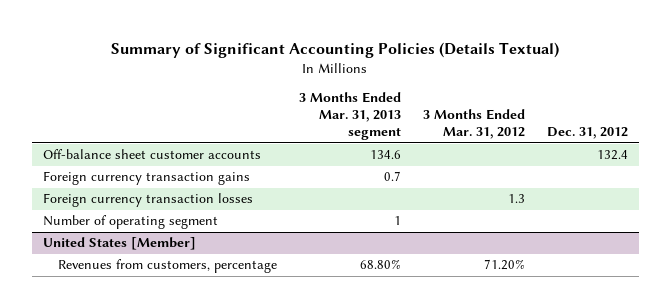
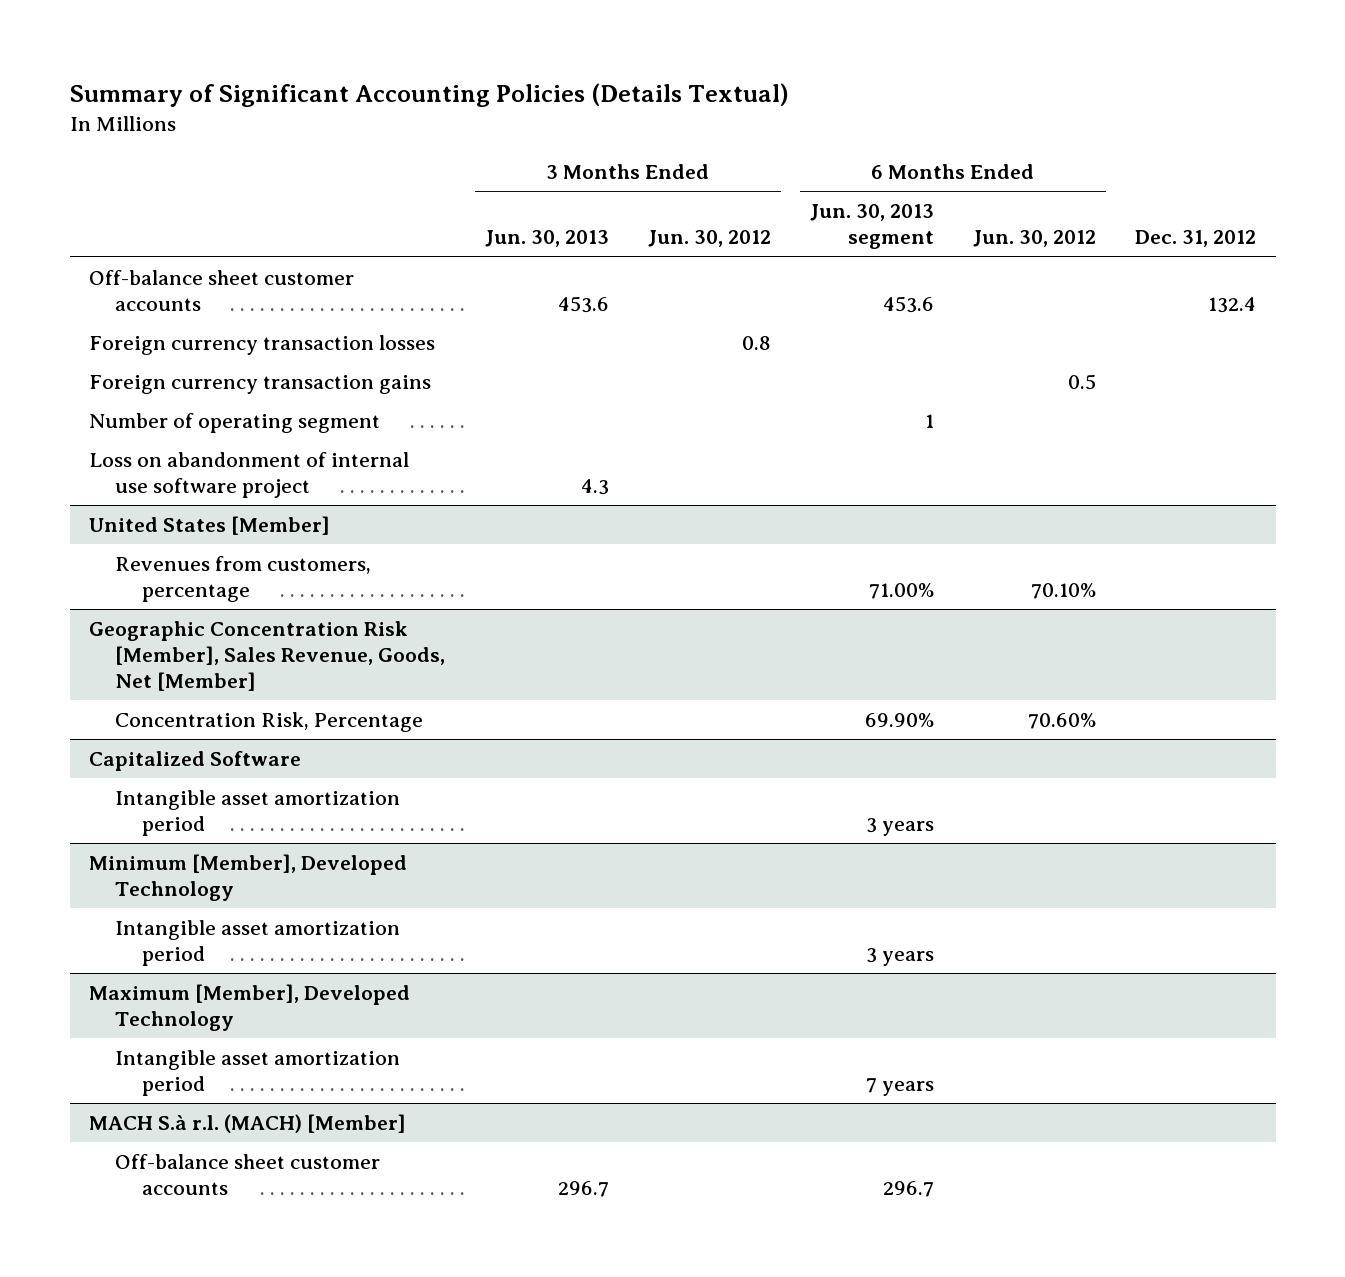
- | 3 Months Ended Mar. 31, 2013 segment | 3 Months Ended Mar. 31, 2012 | Dec. 31, 2012
+ | 3 Months Ended Jun. 30, 2013 | 3 Months Ended Jun. 30, 2012 | 6 Months Ended Jun. 30, 2013 segment | 6 Months Ended Jun. 30, 2012 | Dec. 31, 2012
moved down: Foreign currency transaction gains | | | | 0.5 |
+ Loss on abandonment of internal use software project | 4.3 | | | |
+ Geographic Concentration Risk [Member], Sales Revenue, Goods, Net [Member]
+ Concentration Risk, Percentage | | | 69.90% | 70.60% |
+ Capitalized Software
+ Intangible asset amortization period | | | 3 years | |
+ Minimum [Member], Developed Technology
+ Intangible asset amortization period | | | 3 years | |
+ Maximum [Member], Developed Technology
+ Intangible asset amortization period | | | 7 years | |
+ MACH S.à r.l. (MACH) [Member]
+ Off-balance sheet customer accounts | 296.7 | | 296.7 | |

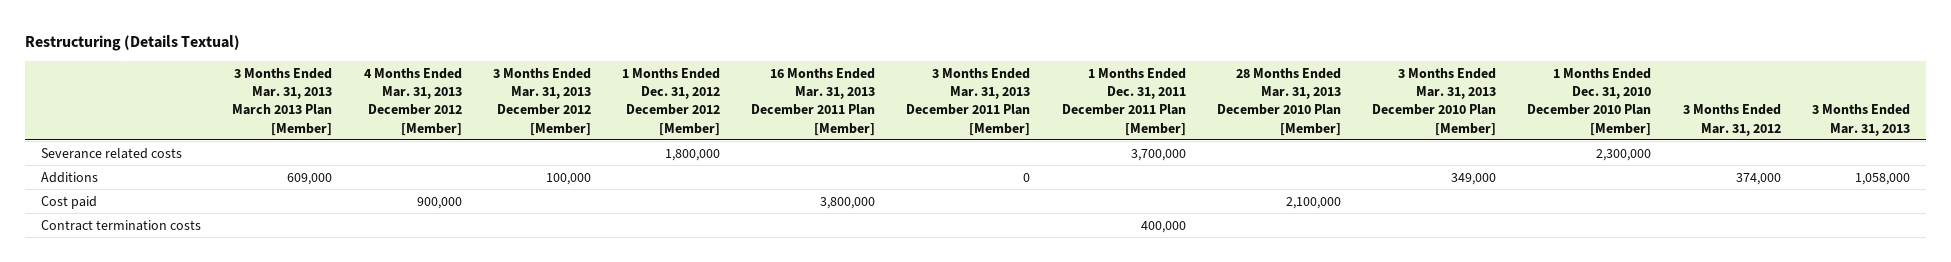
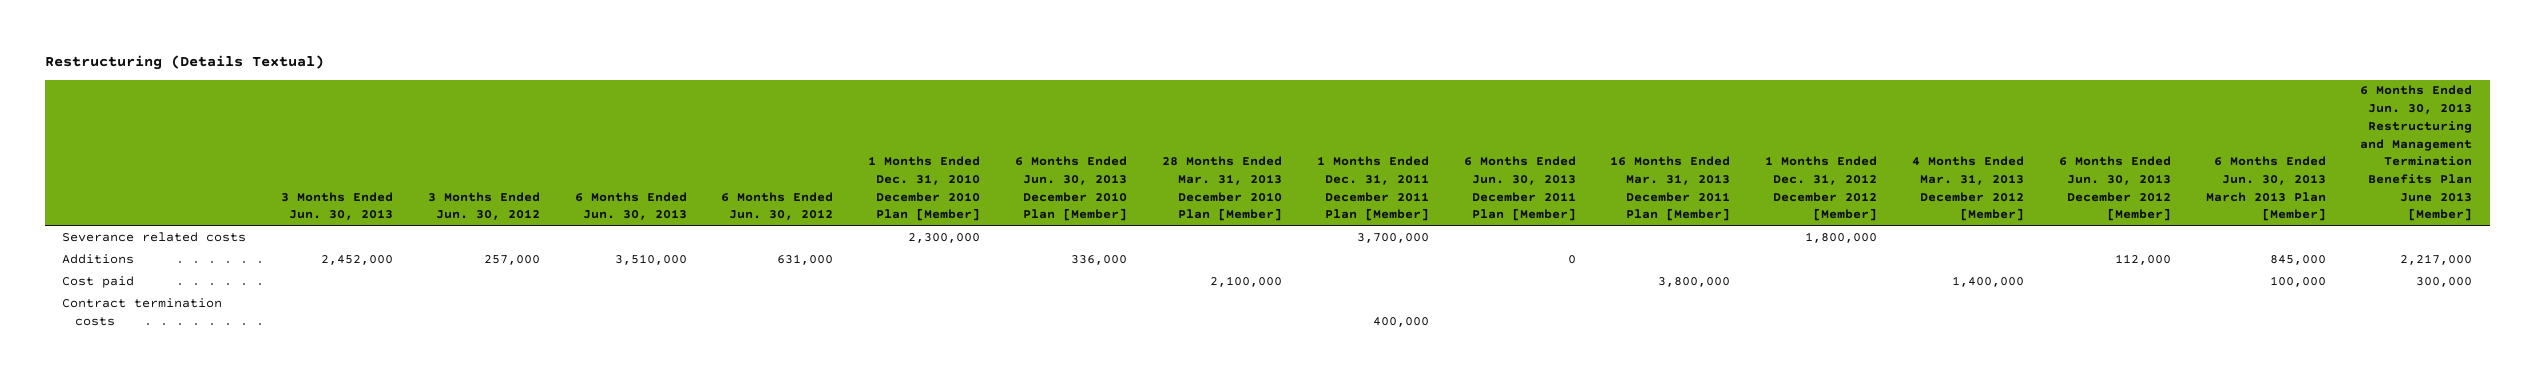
- | 3 Months Ended Mar. 31, 2013 March 2013 Plan [Member] | 4 Months Ended Mar. 31, 2013 December 2012 [Member] | 3 Months Ended Mar. 31, 2013 December 2012 [Member] | 1 Months Ended Dec. 31, 2012 December 2012 [Member] | 16 Months Ended Mar. 31, 2013 December 2011 Plan [Member] | 3 Months Ended Mar. 31, 2013 December 2011 Plan [Member] | 1 Months Ended Dec. 31, 2011 December 2011 Plan [Member] | 28 Months Ended Mar. 31, 2013 December 2010 Plan [Member] | 3 Months Ended Mar. 31, 2013 December 2010 Plan [Member] | 1 Months Ended Dec. 31, 2010 December 2010 Plan [Member] | 3 Months Ended Mar. 31, 2012 | 3 Months Ended Mar. 31, 2013
+ | 3 Months Ended Jun. 30, 2013 | 3 Months Ended Jun. 30, 2012 | 6 Months Ended Jun. 30, 2013 | 6 Months Ended Jun. 30, 2012 | 1 Months Ended Dec. 31, 2010 December 2010 Plan [Member] | 6 Months Ended Jun. 30, 2013 December 2010 Plan [Member] | 28 Months Ended Mar. 31, 2013 December 2010 Plan [Member] | 1 Months Ended Dec. 31, 2011 December 2011 Plan [Member] | 6 Months Ended Jun. 30, 2013 December 2011 Plan [Member] | 16 Months Ended Mar. 31, 2013 December 2011 Plan [Member] | 1 Months Ended Dec. 31, 2012 December 2012 [Member] | 4 Months Ended Mar. 31, 2013 December 2012 [Member] | 6 Months Ended Jun. 30, 2013 December 2012 [Member] | 6 Months Ended Jun. 30, 2013 March 2013 Plan [Member] | 6 Months Ended Jun. 30, 2013 Restructuring and Management Termination Benefits Plan June 2013 [Member]
- Cost paid | | 900,000 | | | 3,800,000 | | | 2,100,000 | | | |
+ Cost paid | | | | | | | 2,100,000 | | | 3,800,000 | | 1,400,000 | | 100,000 | 300,000

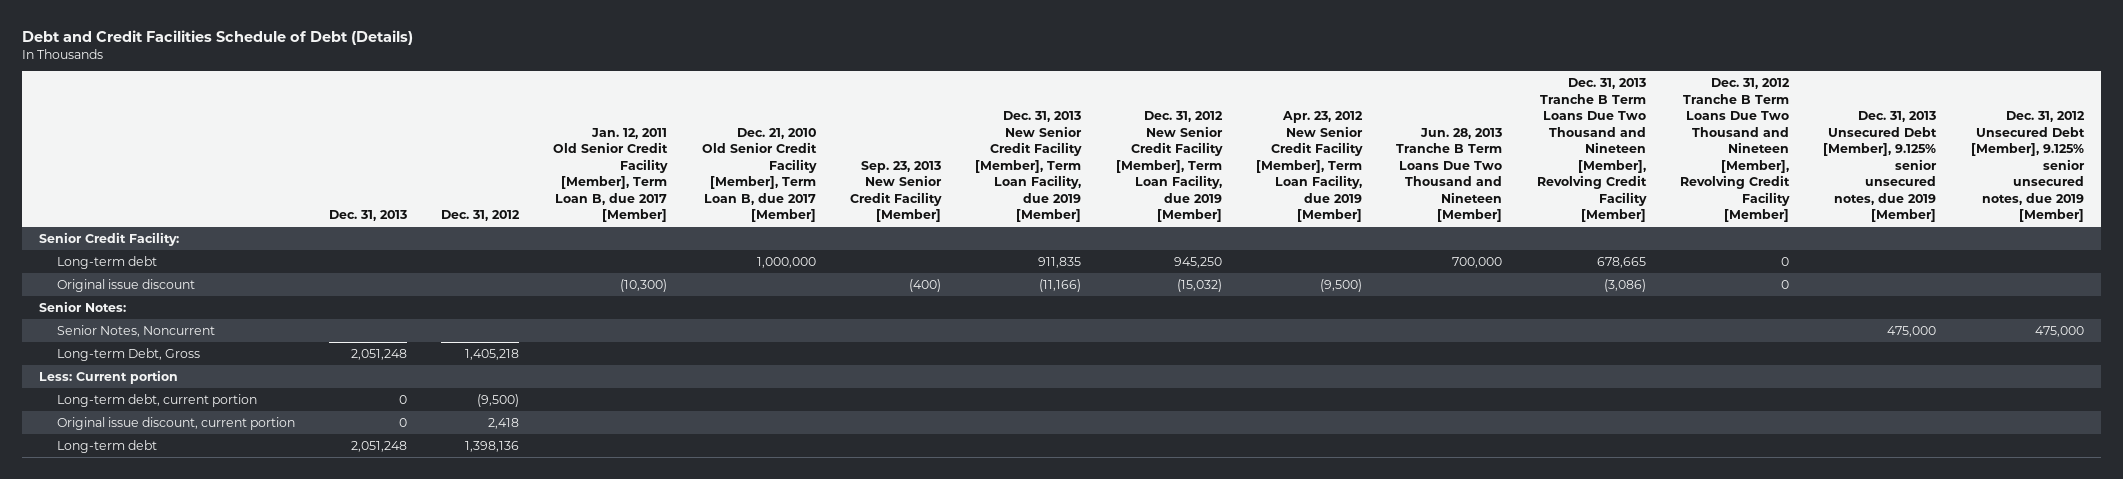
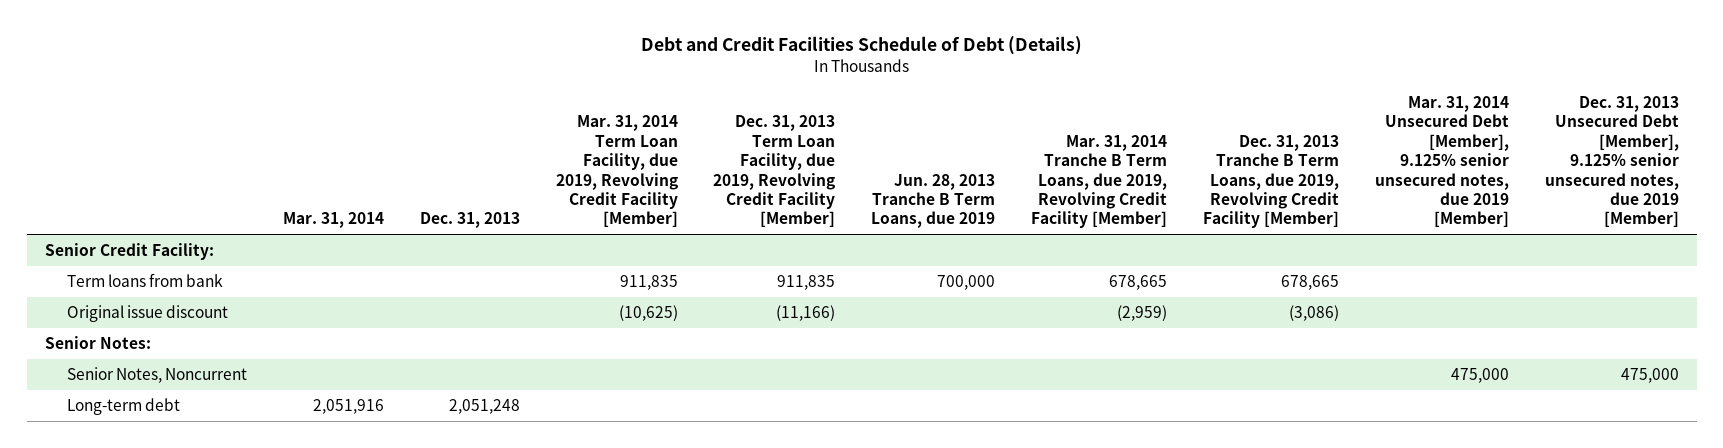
- | Dec. 31, 2013 | Dec. 31, 2012 | Jan. 12, 2011 Old Senior Credit Facility [Member], Term Loan B, due 2017 [Member] | Dec. 21, 2010 Old Senior Credit Facility [Member], Term Loan B, due 2017 [Member] | Sep. 23, 2013 New Senior Credit Facility [Member] | Dec. 31, 2013 New Senior Credit Facility [Member], Term Loan Facility, due 2019 [Member] | Dec. 31, 2012 New Senior Credit Facility [Member], Term Loan Facility, due 2019 [Member] | Apr. 23, 2012 New Senior Credit Facility [Member], Term Loan Facility, due 2019 [Member] | Jun. 28, 2013 Tranche B Term Loans Due Two Thousand and Nineteen [Member] | Dec. 31, 2013 Tranche B Term Loans Due Two Thousand and Nineteen [Member], Revolving Credit Facility [Member] | Dec. 31, 2012 Tranche B Term Loans Due Two Thousand and Nineteen [Member], Revolving Credit Facility [Member] | Dec. 31, 2013 Unsecured Debt [Member], 9.125% senior unsecured notes, due 2019 [Member] | Dec. 31, 2012 Unsecured Debt [Member], 9.125% senior unsecured notes, due 2019 [Member]
+ | Mar. 31, 2014 | Dec. 31, 2013 | Mar. 31, 2014 Term Loan Facility, due 2019, Revolving Credit Facility [Member] | Dec. 31, 2013 Term Loan Facility, due 2019, Revolving Credit Facility [Member] | Jun. 28, 2013 Tranche B Term Loans, due 2019 | Mar. 31, 2014 Tranche B Term Loans, due 2019, Revolving Credit Facility [Member] | Dec. 31, 2013 Tranche B Term Loans, due 2019, Revolving Credit Facility [Member] | Mar. 31, 2014 Unsecured Debt [Member], 9.125% senior unsecured notes, due 2019 [Member] | Dec. 31, 2013 Unsecured Debt [Member], 9.125% senior unsecured notes, due 2019 [Member]
- Long-term debt | | | | 1,000,000 | | 911,835 | 945,250 | | 700,000 | 678,665 | 0 | |
+ Term loans from bank | | | 911,835 | 911,835 | 700,000 | 678,665 | 678,665 | |
- Long-term Debt, Gross | 2,051,248 | 1,405,218 | | | | | | | | | | |
- Less: Current portion
- Long-term debt, current portion | 0 | (9,500) | | | | | | | | | | |
- Original issue discount, current portion | 0 | 2,418 | | | | | | | | | | |

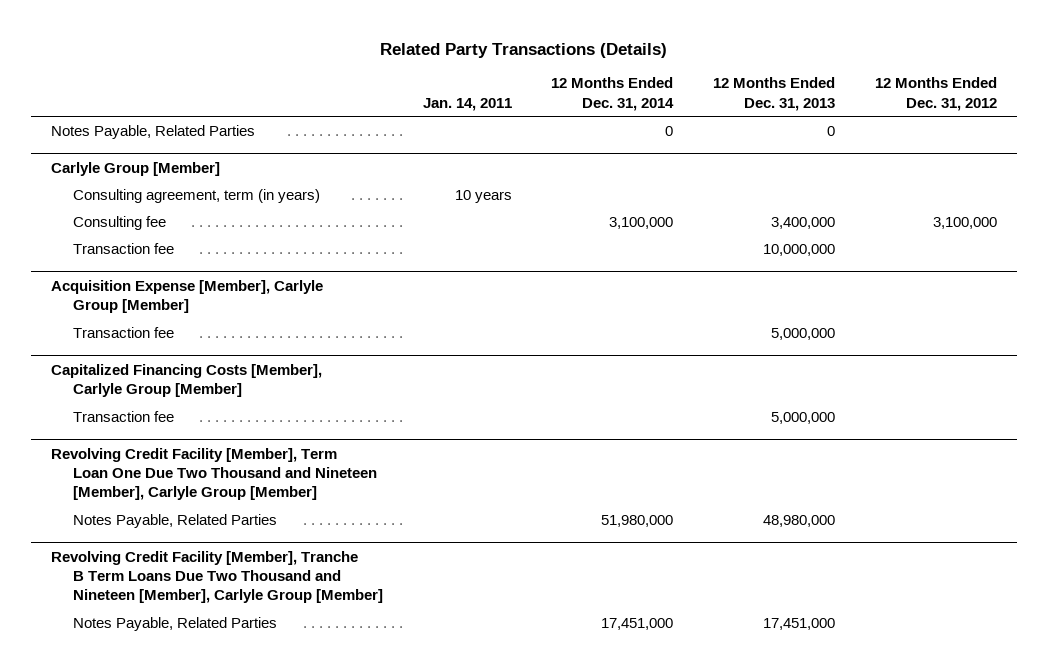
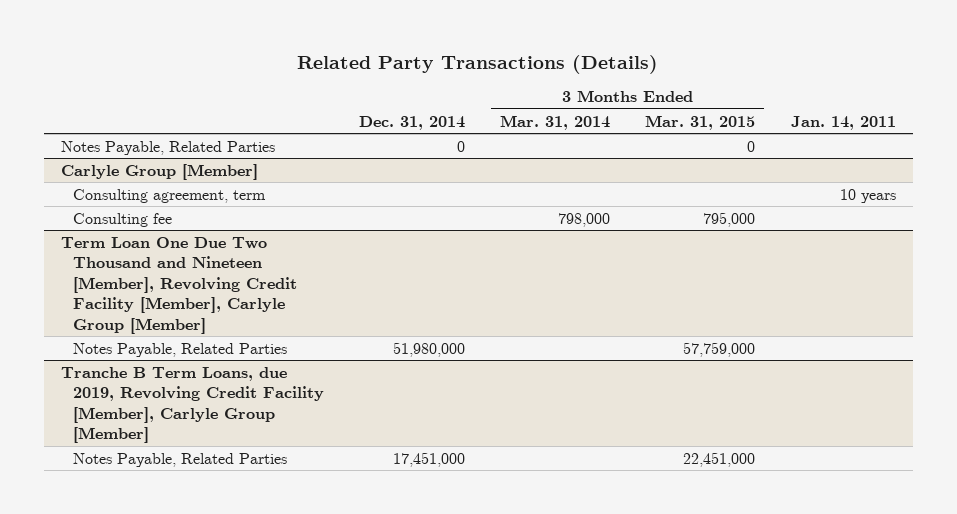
- | Jan. 14, 2011 | 12 Months Ended Dec. 31, 2014 | 12 Months Ended Dec. 31, 2013 | 12 Months Ended Dec. 31, 2012
+ | Dec. 31, 2014 | 3 Months Ended Mar. 31, 2014 | 3 Months Ended Mar. 31, 2015 | Jan. 14, 2011
@ Carlyle Group [Member]
- Consulting agreement, term (in years) | 10 years | | |
+ Consulting agreement, term | | | | 10 years
- Transaction fee | | | 10,000,000 |
- Acquisition Expense [Member], Carlyle Group [Member]
- Transaction fee | | | 5,000,000 |
- Capitalized Financing Costs [Member], Carlyle Group [Member]
- Transaction fee | | | 5,000,000 |
- Revolving Credit Facility [Member], Term Loan One Due Two Thousand and Nineteen [Member], Carlyle Group [Member]
+ Term Loan One Due Two Thousand and Nineteen [Member], Revolving Credit Facility [Member], Carlyle Group [Member]
- Revolving Credit Facility [Member], Tranche B Term Loans Due Two Thousand and Nineteen [Member], Carlyle Group [Member]
+ Tranche B Term Loans, due 2019, Revolving Credit Facility [Member], Carlyle Group [Member]

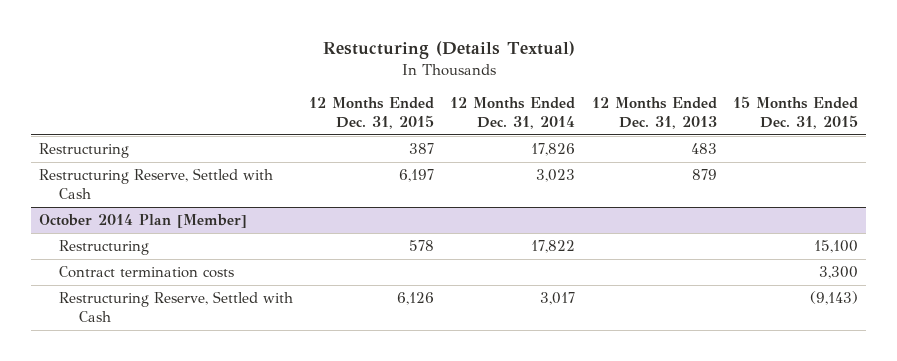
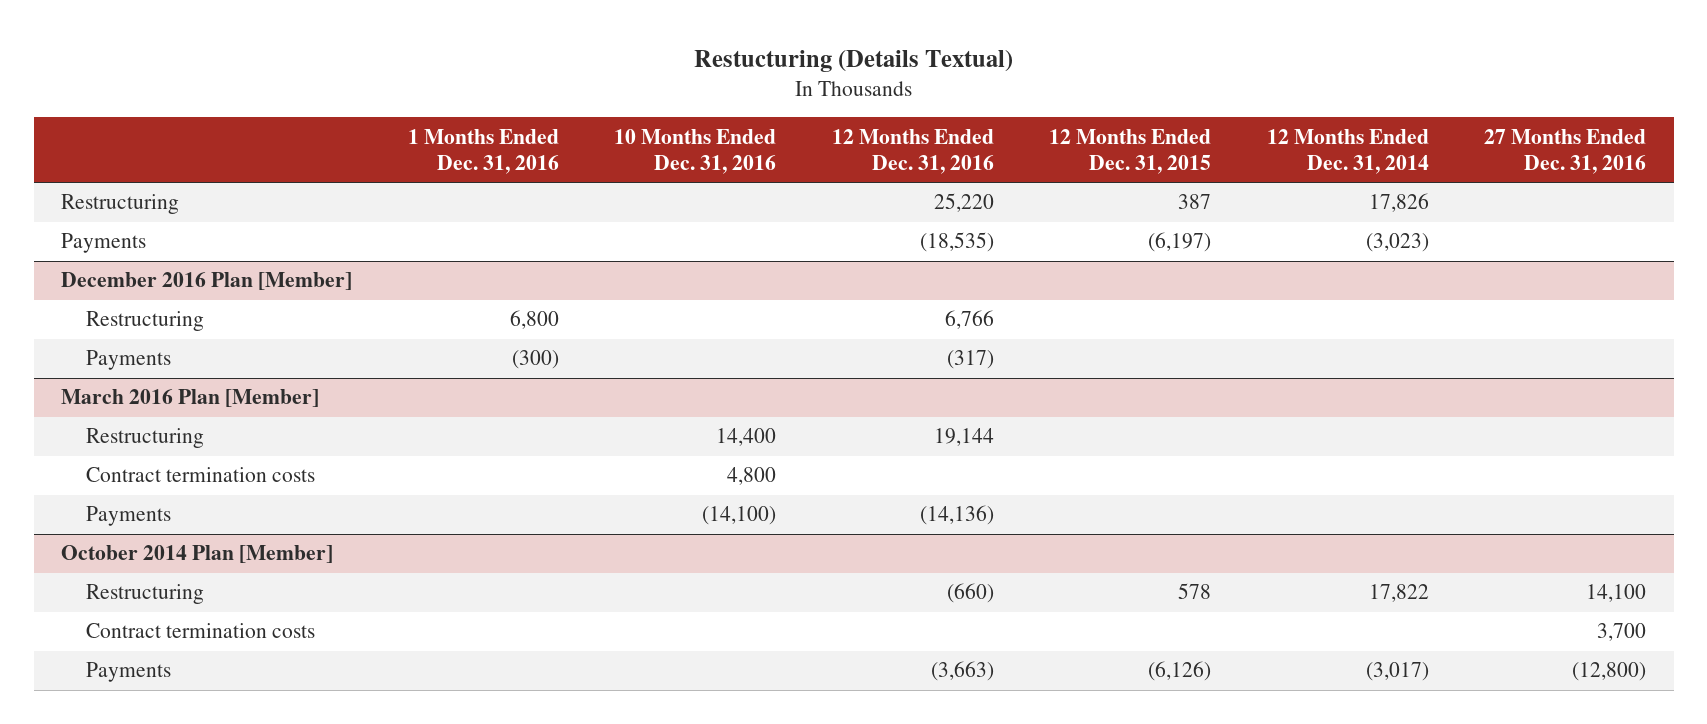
- | 12 Months Ended Dec. 31, 2015 | 12 Months Ended Dec. 31, 2014 | 12 Months Ended Dec. 31, 2013 | 15 Months Ended Dec. 31, 2015
+ | 1 Months Ended Dec. 31, 2016 | 10 Months Ended Dec. 31, 2016 | 12 Months Ended Dec. 31, 2016 | 12 Months Ended Dec. 31, 2015 | 12 Months Ended Dec. 31, 2014 | 27 Months Ended Dec. 31, 2016
- Restructuring Reserve, Settled with Cash | 6,197 | 3,023 | 879 |
+ Payments | | | (18,535) | (6,197) | (3,023) |
+ December 2016 Plan [Member]
+ Restructuring | 6,800 | | 6,766 | | |
+ Payments | (300) | | (317) | | |
+ March 2016 Plan [Member]
+ Restructuring | | 14,400 | 19,144 | | |
+ Contract termination costs | | 4,800 | | | |
+ Payments | | (14,100) | (14,136) | | |
@ October 2014 Plan [Member]
- Restructuring Reserve, Settled with Cash | 6,126 | 3,017 | | (9,143)
+ Payments | | | (3,663) | (6,126) | (3,017) | (12,800)

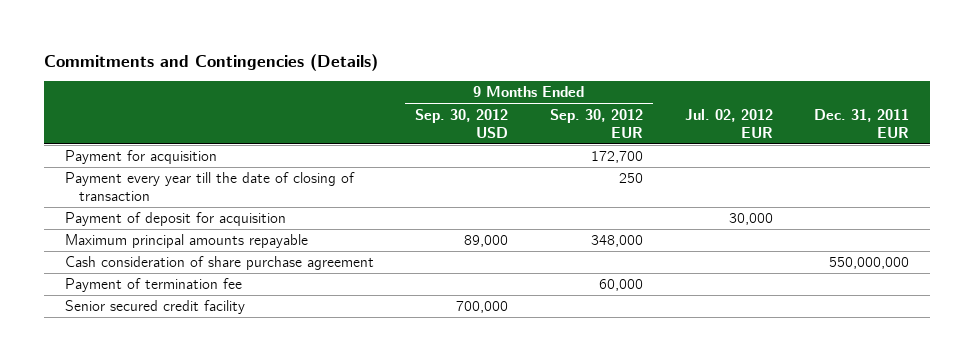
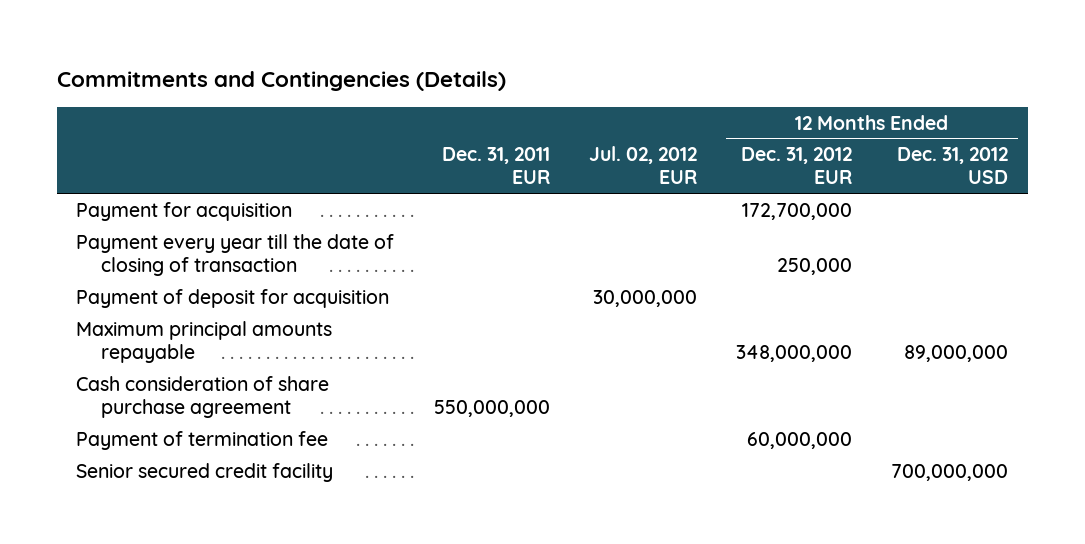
- | 9 Months Ended Sep. 30, 2012 USD | 9 Months Ended Sep. 30, 2012 EUR | Jul. 02, 2012 EUR | Dec. 31, 2011 EUR
+ | Dec. 31, 2011 EUR | Jul. 02, 2012 EUR | 12 Months Ended Dec. 31, 2012 EUR | 12 Months Ended Dec. 31, 2012 USD
- Payment of deposit for acquisition | | | 30,000 |
+ Payment of deposit for acquisition | | 30,000,000 | |

